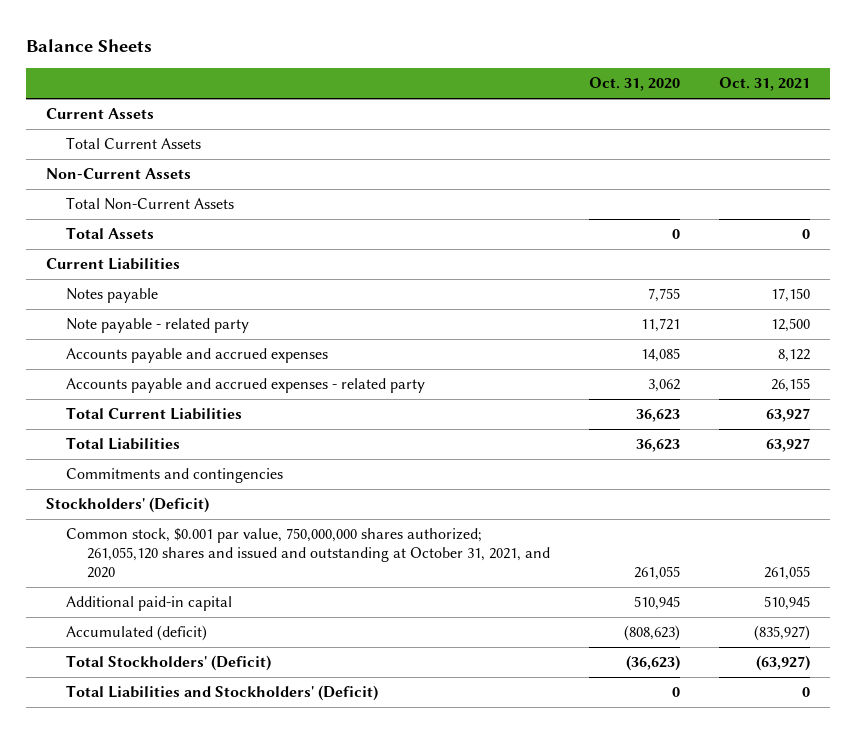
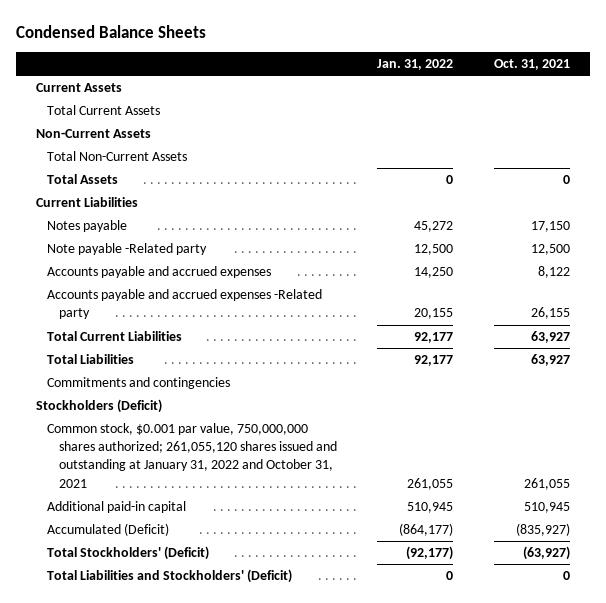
- Balance Sheets
+ Condensed Balance Sheets
- | Oct. 31, 2020 | Oct. 31, 2021
+ | Jan. 31, 2022 | Oct. 31, 2021
- Note payable - related party | 11,721 | 12,500
+ Note payable -Related party | 12,500 | 12,500
- Accounts payable and accrued expenses - related party | 3,062 | 26,155
+ Accounts payable and accrued expenses -Related party | 20,155 | 26,155
- Stockholders' (Deficit)
- Common stock, $0.001 par value, 750,000,000 shares authorized; 261,055,120 shares and issued and outstanding at October 31, 2021, and 2020 | 261,055 | 261,055
+ Stockholders (Deficit)
+ Common stock, $0.001 par value, 750,000,000 shares authorized; 261,055,120 shares issued and outstanding at January 31, 2022 and October 31, 2021 | 261,055 | 261,055
- Accumulated (deficit) | (808,623) | (835,927)
+ Accumulated (Deficit) | (864,177) | (835,927)

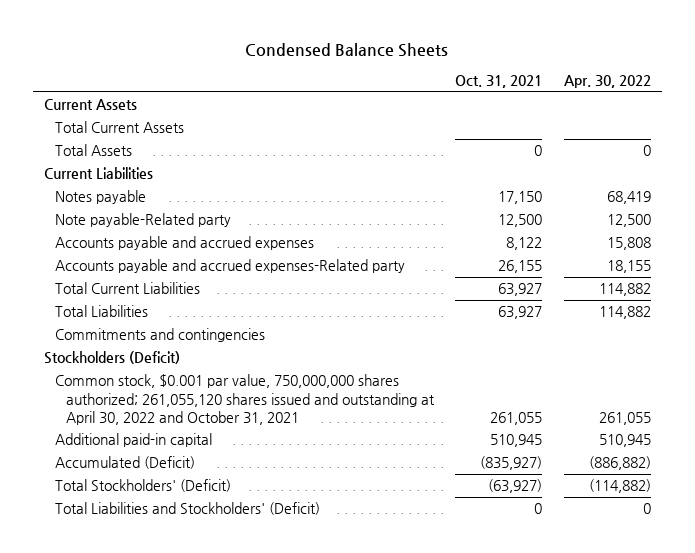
- | Jan. 31, 2022 | Oct. 31, 2021
+ | Oct. 31, 2021 | Apr. 30, 2022
- Non-Current Assets
- Total Non-Current Assets
- Note payable -Related party | 12,500 | 12,500
+ Note payable-Related party | 12,500 | 12,500
- Accounts payable and accrued expenses -Related party | 20,155 | 26,155
+ Accounts payable and accrued expenses-Related party | 26,155 | 18,155
- Common stock, $0.001 par value, 750,000,000 shares authorized; 261,055,120 shares issued and outstanding at January 31, 2022 and October 31, 2021 | 261,055 | 261,055
+ Common stock, $0.001 par value, 750,000,000 shares authorized; 261,055,120 shares issued and outstanding at April 30, 2022 and October 31, 2021 | 261,055 | 261,055

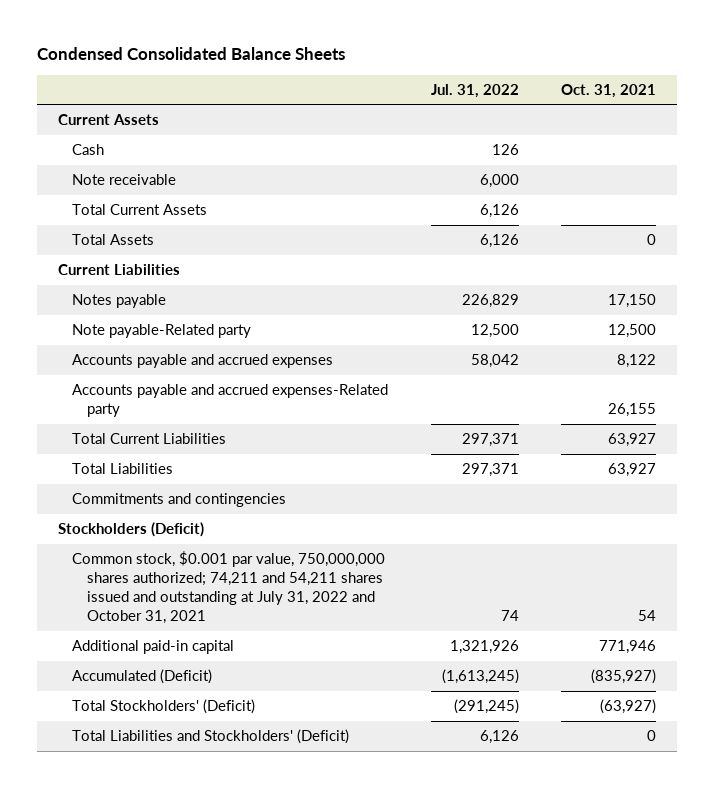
- Condensed Balance Sheets
+ Condensed Consolidated Balance Sheets
- | Oct. 31, 2021 | Apr. 30, 2022
+ | Jul. 31, 2022 | Oct. 31, 2021
+ Cash | 126 |
+ Note receivable | 6,000 |
- Common stock, $0.001 par value, 750,000,000 shares authorized; 261,055,120 shares issued and outstanding at April 30, 2022 and October 31, 2021 | 261,055 | 261,055
- Additional paid-in capital | 510,945 | 510,945
+ Common stock, $0.001 par value, 750,000,000 shares authorized; 74,211 and 54,211 shares issued and outstanding at July 31, 2022 and October 31, 2021 | 74 | 54
+ Additional paid-in capital | 1,321,926 | 771,946

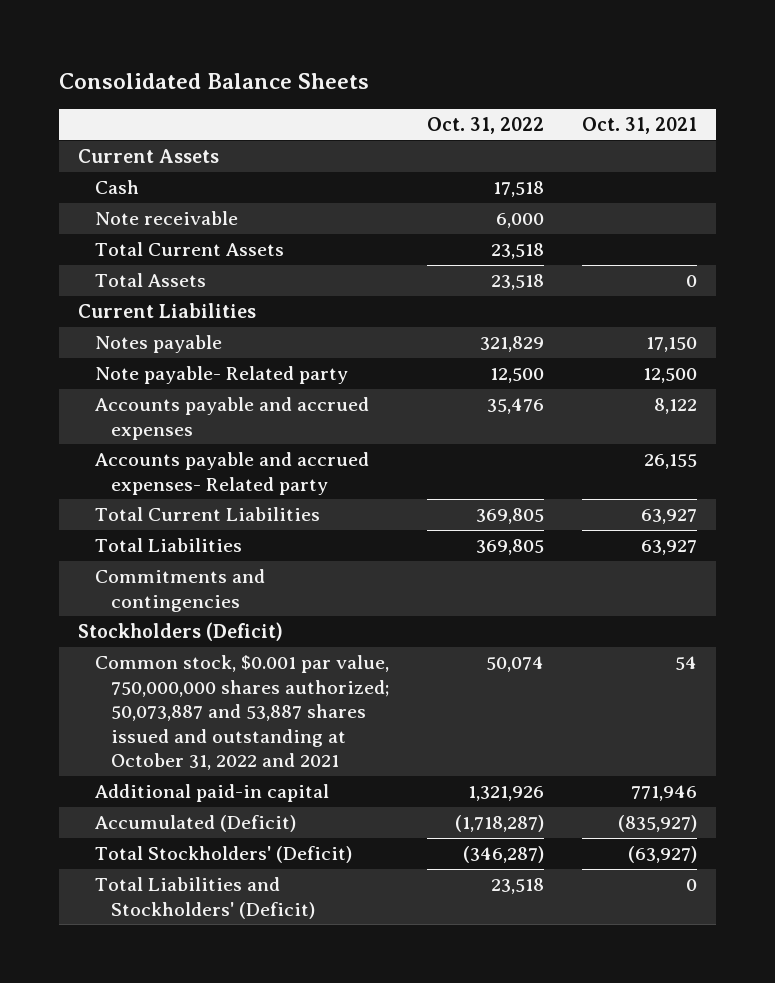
- Condensed Consolidated Balance Sheets
+ Consolidated Balance Sheets
- | Jul. 31, 2022 | Oct. 31, 2021
+ | Oct. 31, 2022 | Oct. 31, 2021
- Note payable-Related party | 12,500 | 12,500
+ Note payable- Related party | 12,500 | 12,500
- Accounts payable and accrued expenses-Related party | | 26,155
+ Accounts payable and accrued expenses- Related party | | 26,155
- Common stock, $0.001 par value, 750,000,000 shares authorized; 74,211 and 54,211 shares issued and outstanding at July 31, 2022 and October 31, 2021 | 74 | 54
+ Common stock, $0.001 par value, 750,000,000 shares authorized; 50,073,887 and 53,887 shares issued and outstanding at October 31, 2022 and 2021 | 50,074 | 54

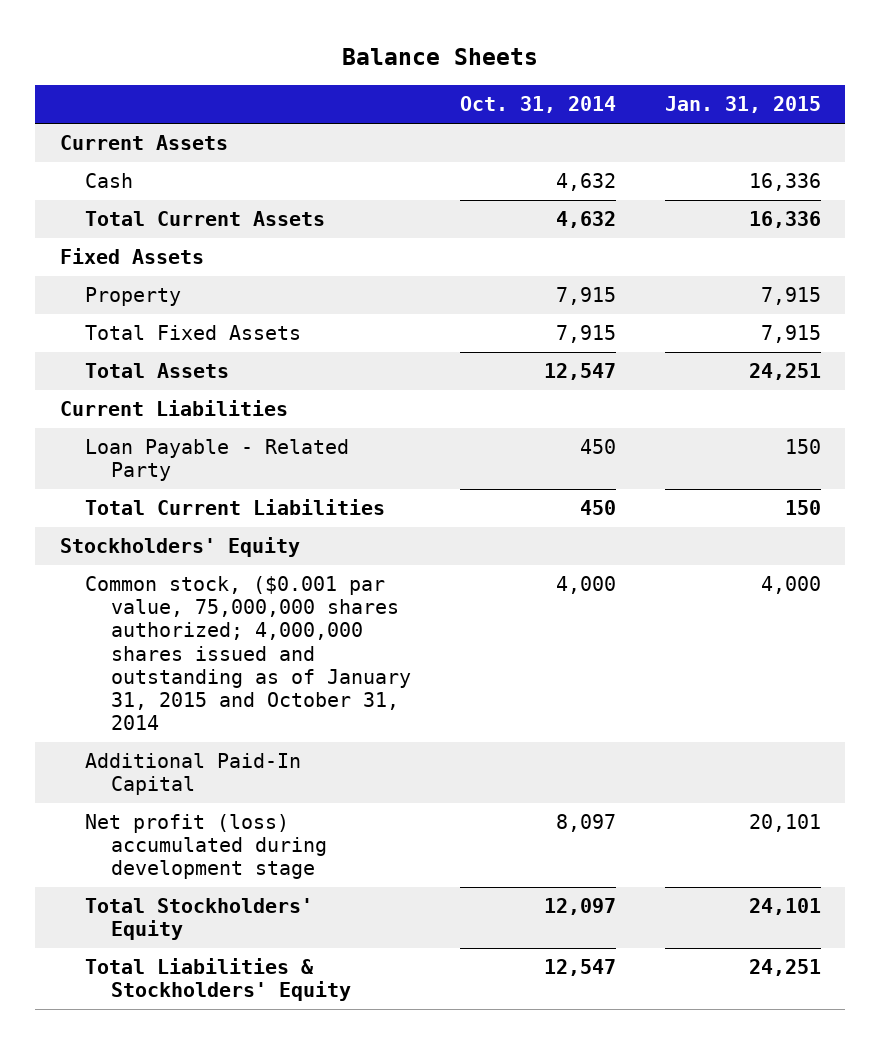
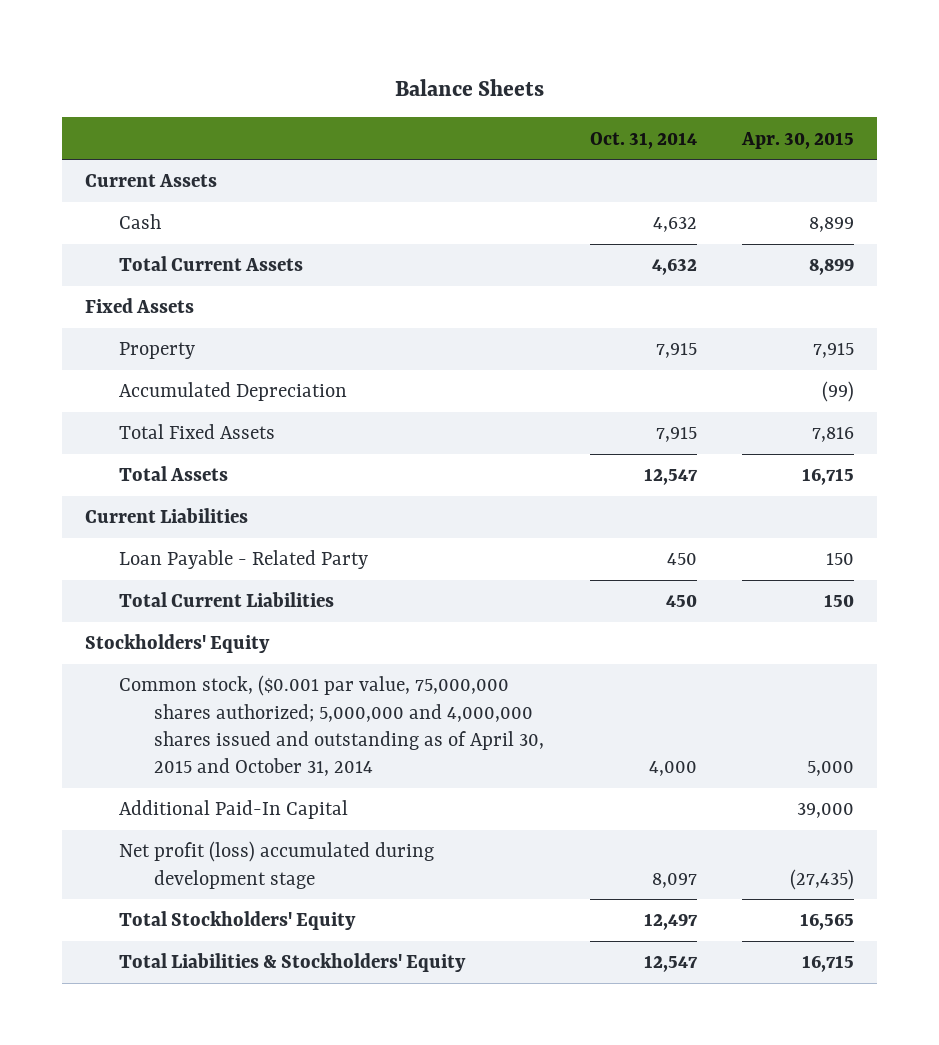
- | Oct. 31, 2014 | Jan. 31, 2015
+ | Oct. 31, 2014 | Apr. 30, 2015
+ Accumulated Depreciation | | (99)
- Common stock, ($0.001 par value, 75,000,000 shares authorized; 4,000,000 shares issued and outstanding as of January 31, 2015 and October 31, 2014 | 4,000 | 4,000
+ Common stock, ($0.001 par value, 75,000,000 shares authorized; 5,000,000 and 4,000,000 shares issued and outstanding as of April 30, 2015 and October 31, 2014 | 4,000 | 5,000
- Total Stockholders' Equity | 12,097 | 24,101
+ Total Stockholders' Equity | 12,497 | 16,565

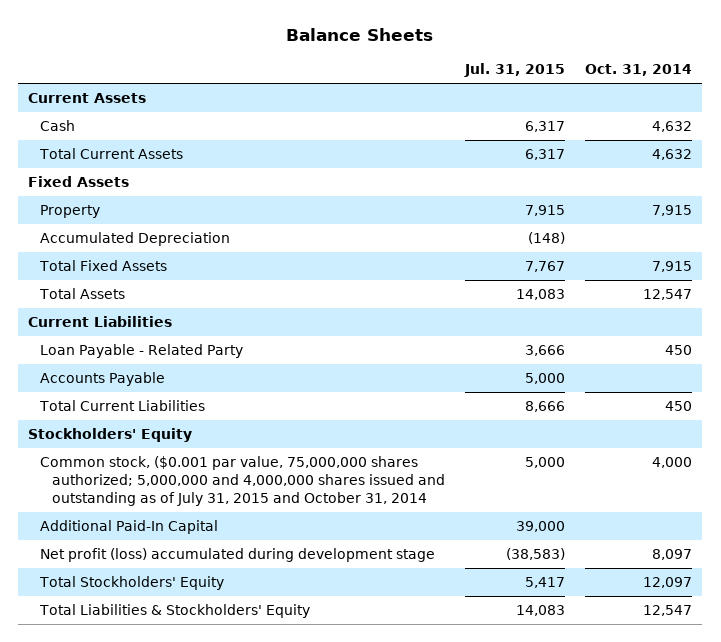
- | Oct. 31, 2014 | Apr. 30, 2015
+ | Jul. 31, 2015 | Oct. 31, 2014
+ Accounts Payable | 5,000 |
- Common stock, ($0.001 par value, 75,000,000 shares authorized; 5,000,000 and 4,000,000 shares issued and outstanding as of April 30, 2015 and October 31, 2014 | 4,000 | 5,000
+ Common stock, ($0.001 par value, 75,000,000 shares authorized; 5,000,000 and 4,000,000 shares issued and outstanding as of July 31, 2015 and October 31, 2014 | 5,000 | 4,000
- Total Stockholders' Equity | 12,497 | 16,565
+ Total Stockholders' Equity | 5,417 | 12,097

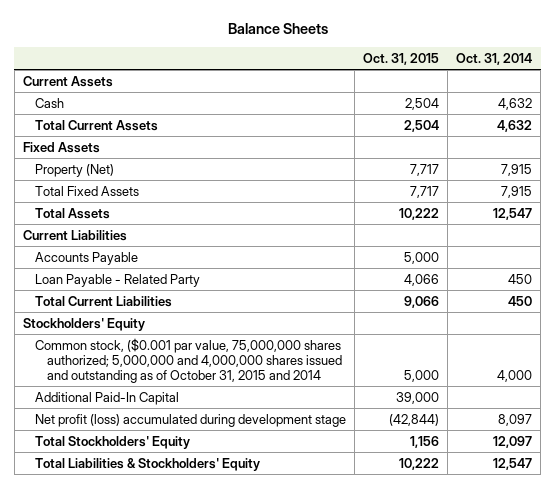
- | Jul. 31, 2015 | Oct. 31, 2014
+ | Oct. 31, 2015 | Oct. 31, 2014
- Property | 7,915 | 7,915
- Accumulated Depreciation | (148) |
+ Property (Net) | 7,717 | 7,915
moved down: Loan Payable - Related Party | 4,066 | 450
- Common stock, ($0.001 par value, 75,000,000 shares authorized; 5,000,000 and 4,000,000 shares issued and outstanding as of July 31, 2015 and October 31, 2014 | 5,000 | 4,000
+ Common stock, ($0.001 par value, 75,000,000 shares authorized; 5,000,000 and 4,000,000 shares issued and outstanding as of October 31, 2015 and 2014 | 5,000 | 4,000

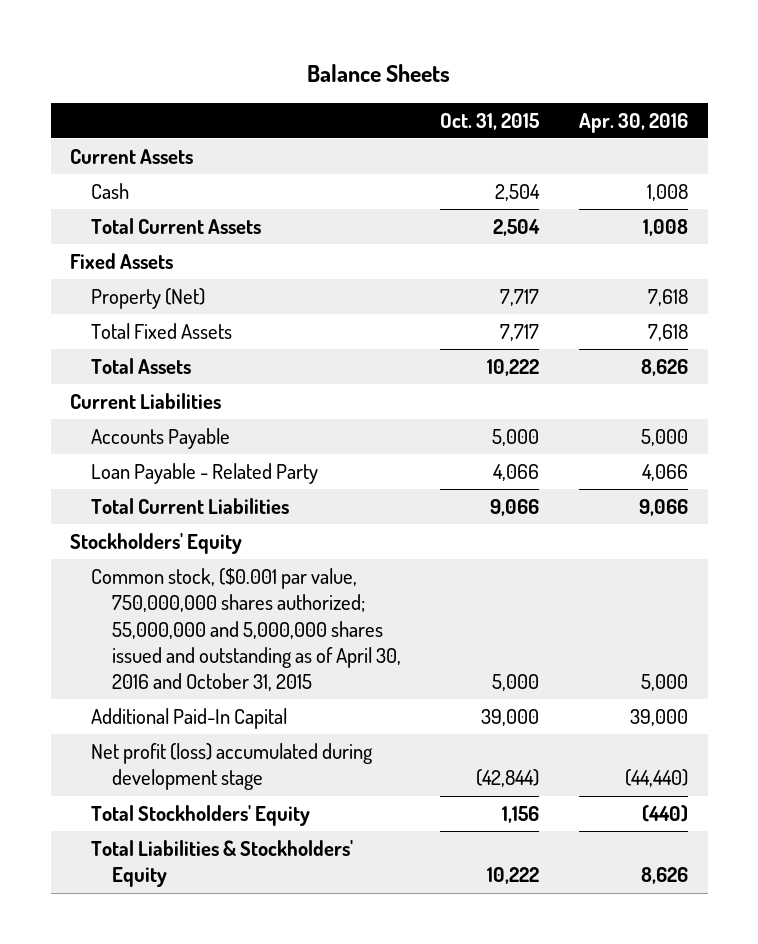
- | Oct. 31, 2015 | Oct. 31, 2014
+ | Oct. 31, 2015 | Apr. 30, 2016
- Common stock, ($0.001 par value, 75,000,000 shares authorized; 5,000,000 and 4,000,000 shares issued and outstanding as of October 31, 2015 and 2014 | 5,000 | 4,000
+ Common stock, ($0.001 par value, 750,000,000 shares authorized; 55,000,000 and 5,000,000 shares issued and outstanding as of April 30, 2016 and October 31, 2015 | 5,000 | 5,000

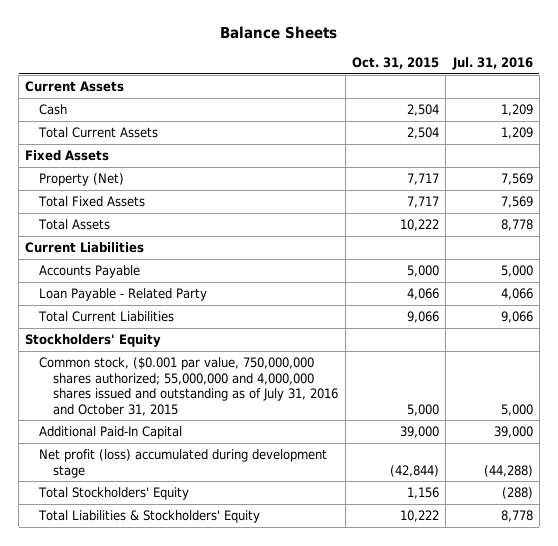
- | Oct. 31, 2015 | Apr. 30, 2016
+ | Oct. 31, 2015 | Jul. 31, 2016
- Common stock, ($0.001 par value, 750,000,000 shares authorized; 55,000,000 and 5,000,000 shares issued and outstanding as of April 30, 2016 and October 31, 2015 | 5,000 | 5,000
+ Common stock, ($0.001 par value, 750,000,000 shares authorized; 55,000,000 and 4,000,000 shares issued and outstanding as of July 31, 2016 and October 31, 2015 | 5,000 | 5,000

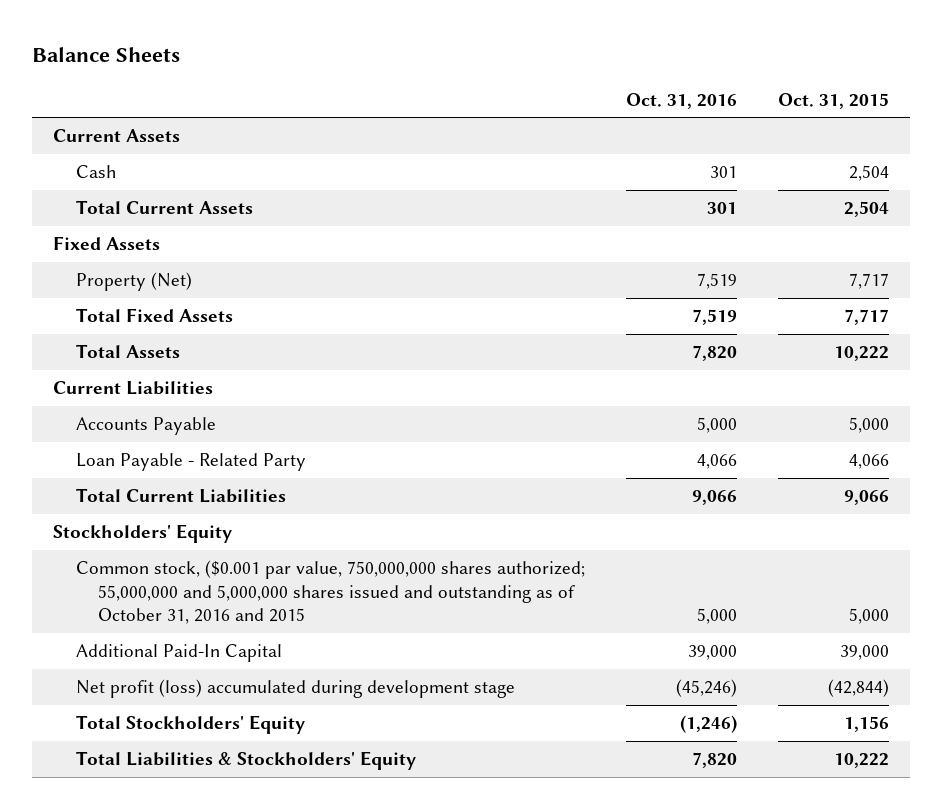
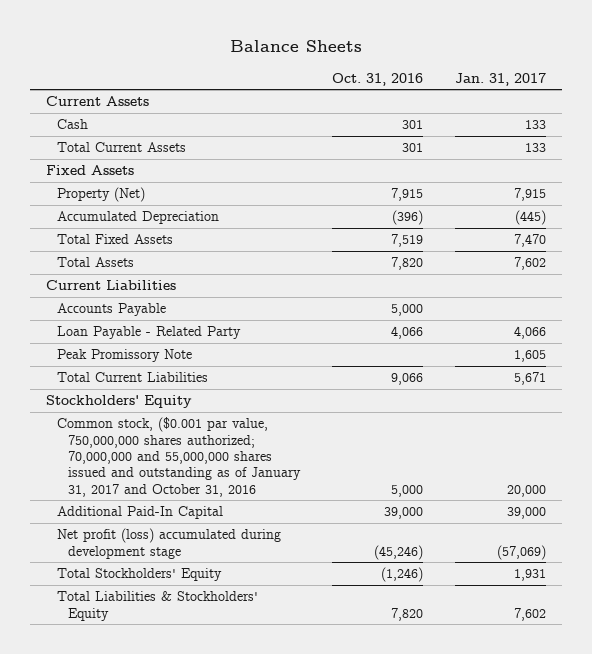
- | Oct. 31, 2016 | Oct. 31, 2015
+ | Oct. 31, 2016 | Jan. 31, 2017
- Property (Net) | 7,519 | 7,717
+ Property (Net) | 7,915 | 7,915
+ Accumulated Depreciation | (396) | (445)
+ Peak Promissory Note | | 1,605
- Common stock, ($0.001 par value, 750,000,000 shares authorized; 55,000,000 and 5,000,000 shares issued and outstanding as of October 31, 2016 and 2015 | 5,000 | 5,000
+ Common stock, ($0.001 par value, 750,000,000 shares authorized; 70,000,000 and 55,000,000 shares issued and outstanding as of January 31, 2017 and October 31, 2016 | 5,000 | 20,000

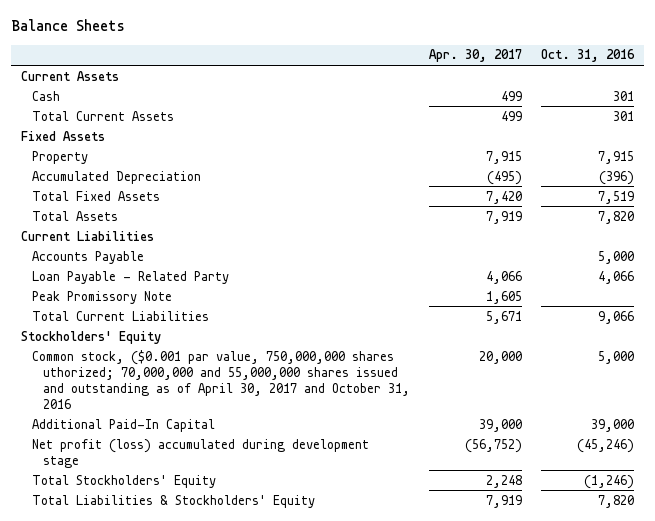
- | Oct. 31, 2016 | Jan. 31, 2017
+ | Apr. 30, 2017 | Oct. 31, 2016
- Property (Net) | 7,915 | 7,915
+ Property | 7,915 | 7,915
- Common stock, ($0.001 par value, 750,000,000 shares authorized; 70,000,000 and 55,000,000 shares issued and outstanding as of January 31, 2017 and October 31, 2016 | 5,000 | 20,000
+ Common stock, ($0.001 par value, 750,000,000 shares uthorized; 70,000,000 and 55,000,000 shares issued and outstanding as of April 30, 2017 and October 31, 2016 | 20,000 | 5,000

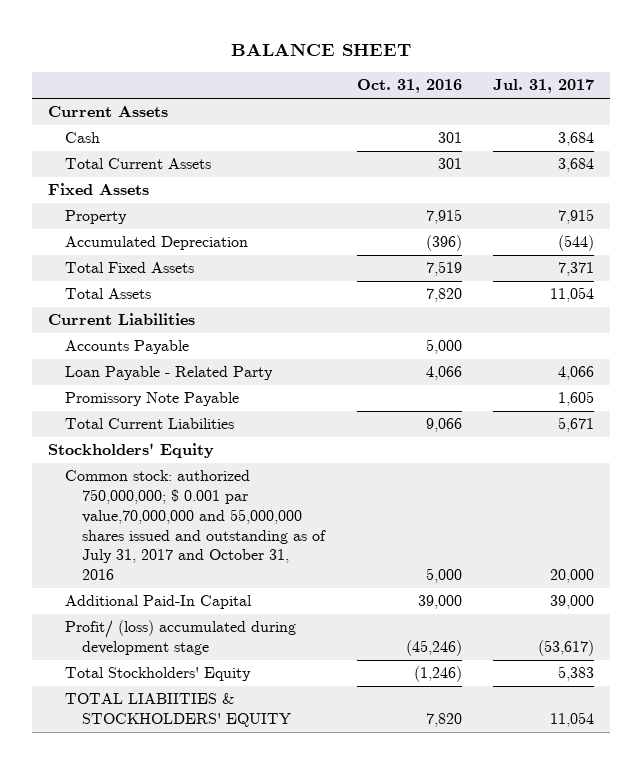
- Balance Sheets
+ BALANCE SHEET
- | Apr. 30, 2017 | Oct. 31, 2016
+ | Oct. 31, 2016 | Jul. 31, 2017
- Peak Promissory Note | 1,605 |
+ Promissory Note Payable | | 1,605
- Common stock, ($0.001 par value, 750,000,000 shares uthorized; 70,000,000 and 55,000,000 shares issued and outstanding as of April 30, 2017 and October 31, 2016 | 20,000 | 5,000
+ Common stock: authorized 750,000,000; $ 0.001 par value,70,000,000 and 55,000,000 shares issued and outstanding as of July 31, 2017 and October 31, 2016 | 5,000 | 20,000
- Net profit (loss) accumulated during development stage | (56,752) | (45,246)
+ Profit/ (loss) accumulated during development stage | (45,246) | (53,617)
- Total Liabilities & Stockholders' Equity | 7,919 | 7,820
+ TOTAL LIABIITIES & STOCKHOLDERS' EQUITY | 7,820 | 11,054

